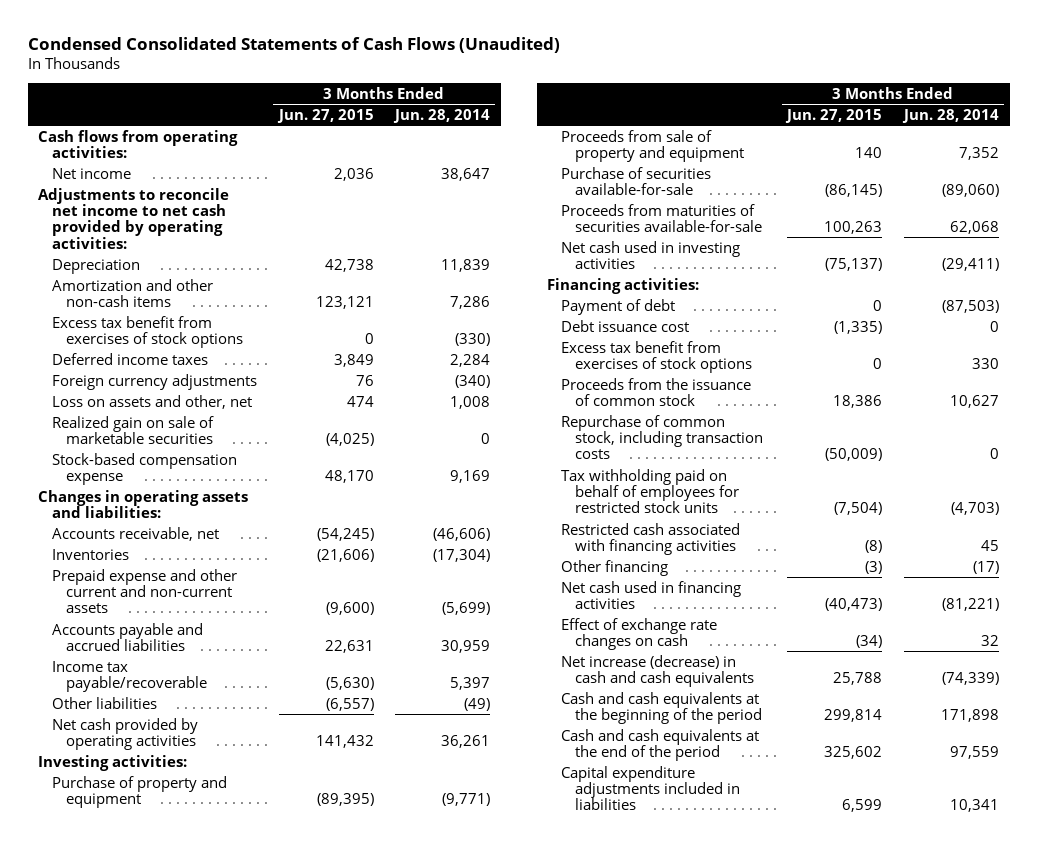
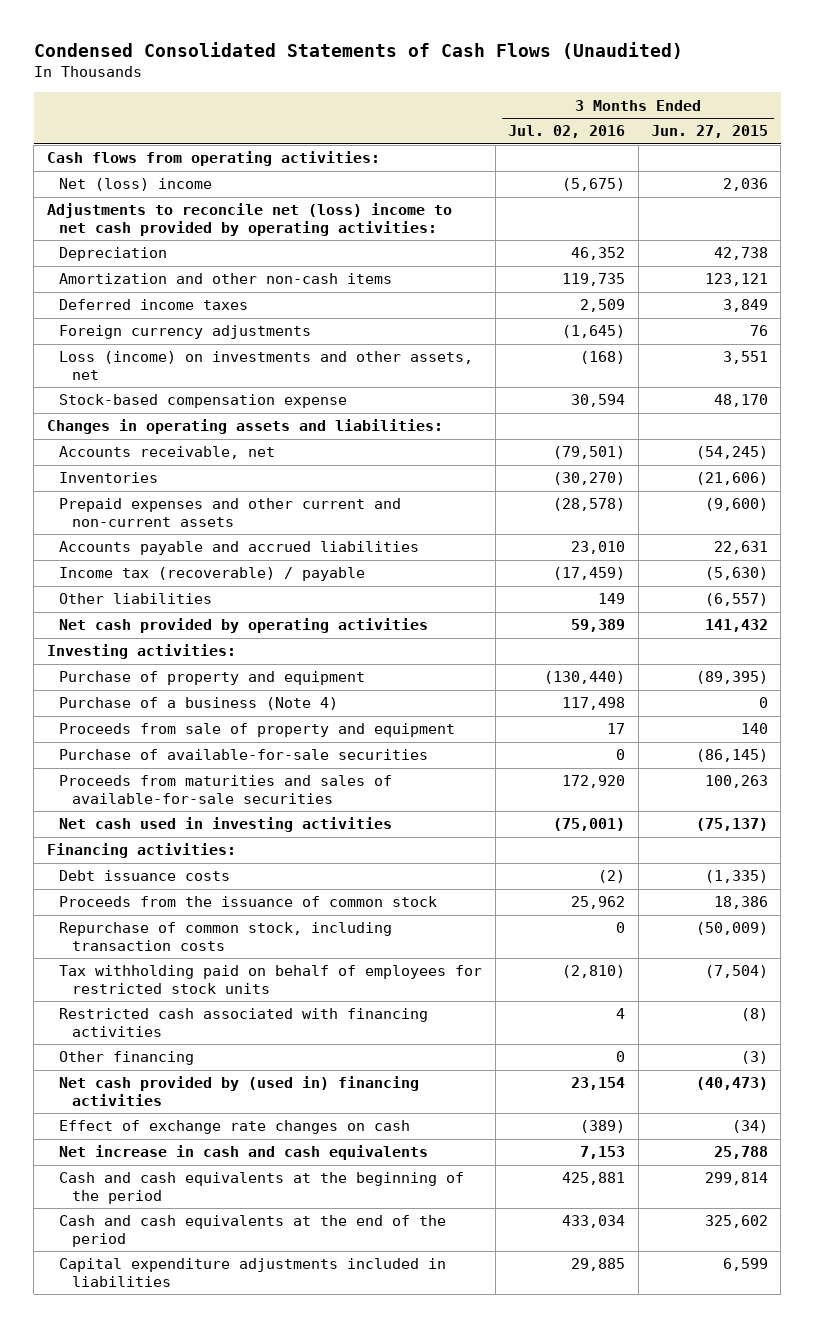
- | 3 Months Ended Jun. 27, 2015 | 3 Months Ended Jun. 28, 2014
+ | 3 Months Ended Jul. 02, 2016 | 3 Months Ended Jun. 27, 2015
- Net income | 2,036 | 38,647
- Adjustments to reconcile net income to net cash provided by operating activities:
+ Net (loss) income | (5,675) | 2,036
+ Adjustments to reconcile net (loss) income to net cash provided by operating activities:
- Excess tax benefit from exercises of stock options | 0 | (330)
- Loss on assets and other, net | 474 | 1,008
- Realized gain on sale of marketable securities | (4,025) | 0
+ Loss (income) on investments and other assets, net | (168) | 3,551
- Prepaid expense and other current and non-current assets | (9,600) | (5,699)
+ Prepaid expenses and other current and non-current assets | (28,578) | (9,600)
- Income tax payable/recoverable | (5,630) | 5,397
+ Income tax (recoverable) / payable | (17,459) | (5,630)
+ Purchase of a business (Note 4) | 117,498 | 0
- Purchase of securities available-for-sale | (86,145) | (89,060)
- Proceeds from maturities of securities available-for-sale | 100,263 | 62,068
+ Purchase of available-for-sale securities | 0 | (86,145)
+ Proceeds from maturities and sales of available-for-sale securities | 172,920 | 100,263
- Payment of debt | 0 | (87,503)
- Debt issuance cost | (1,335) | 0
- Excess tax benefit from exercises of stock options | 0 | 330
+ Debt issuance costs | (2) | (1,335)
- Net cash used in financing activities | (40,473) | (81,221)
+ Net cash provided by (used in) financing activities | 23,154 | (40,473)
- Net increase (decrease) in cash and cash equivalents | 25,788 | (74,339)
+ Net increase in cash and cash equivalents | 7,153 | 25,788

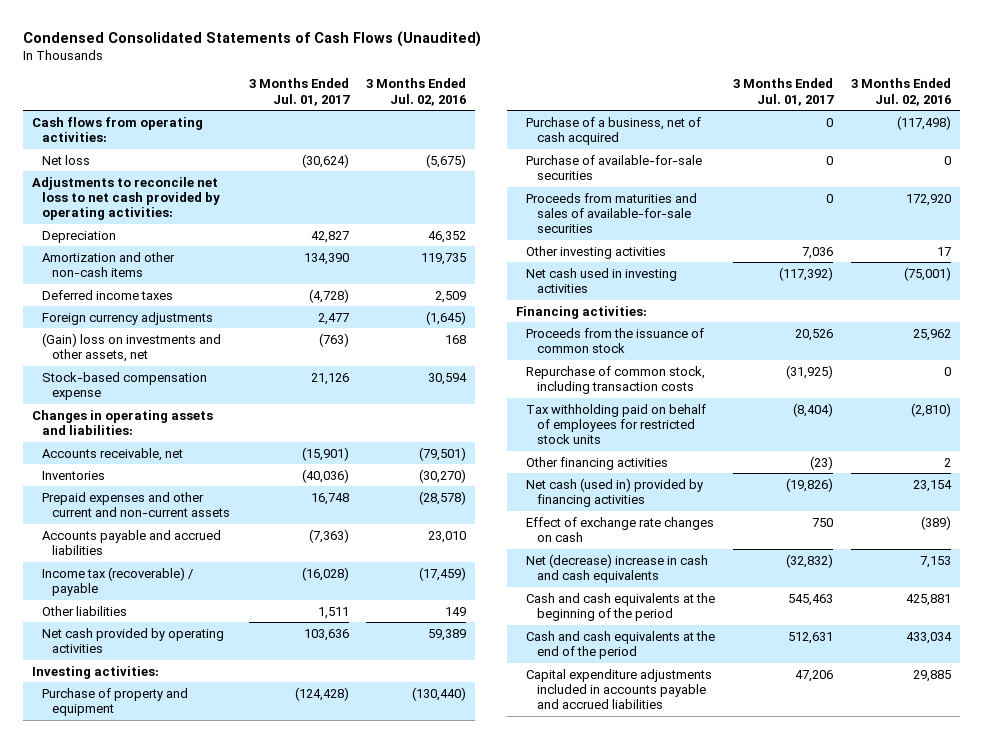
- | 3 Months Ended Jul. 02, 2016 | 3 Months Ended Jun. 27, 2015
+ | 3 Months Ended Jul. 01, 2017 | 3 Months Ended Jul. 02, 2016
- Net (loss) income | (5,675) | 2,036
- Adjustments to reconcile net (loss) income to net cash provided by operating activities:
+ Net loss | (30,624) | (5,675)
+ Adjustments to reconcile net loss to net cash provided by operating activities:
- Loss (income) on investments and other assets, net | (168) | 3,551
+ (Gain) loss on investments and other assets, net | (763) | 168
- Purchase of a business (Note 4) | 117,498 | 0
- Proceeds from sale of property and equipment | 17 | 140
+ Purchase of a business, net of cash acquired | 0 | (117,498)
+ Other investing activities | 7,036 | 17
- Debt issuance costs | (2) | (1,335)
- Restricted cash associated with financing activities | 4 | (8)
- Other financing | 0 | (3)
- Net cash provided by (used in) financing activities | 23,154 | (40,473)
+ Other financing activities | (23) | 2
+ Net cash (used in) provided by financing activities | (19,826) | 23,154
- Net increase in cash and cash equivalents | 7,153 | 25,788
+ Net (decrease) increase in cash and cash equivalents | (32,832) | 7,153
- Capital expenditure adjustments included in liabilities | 29,885 | 6,599
+ Capital expenditure adjustments included in accounts payable and accrued liabilities | 47,206 | 29,885

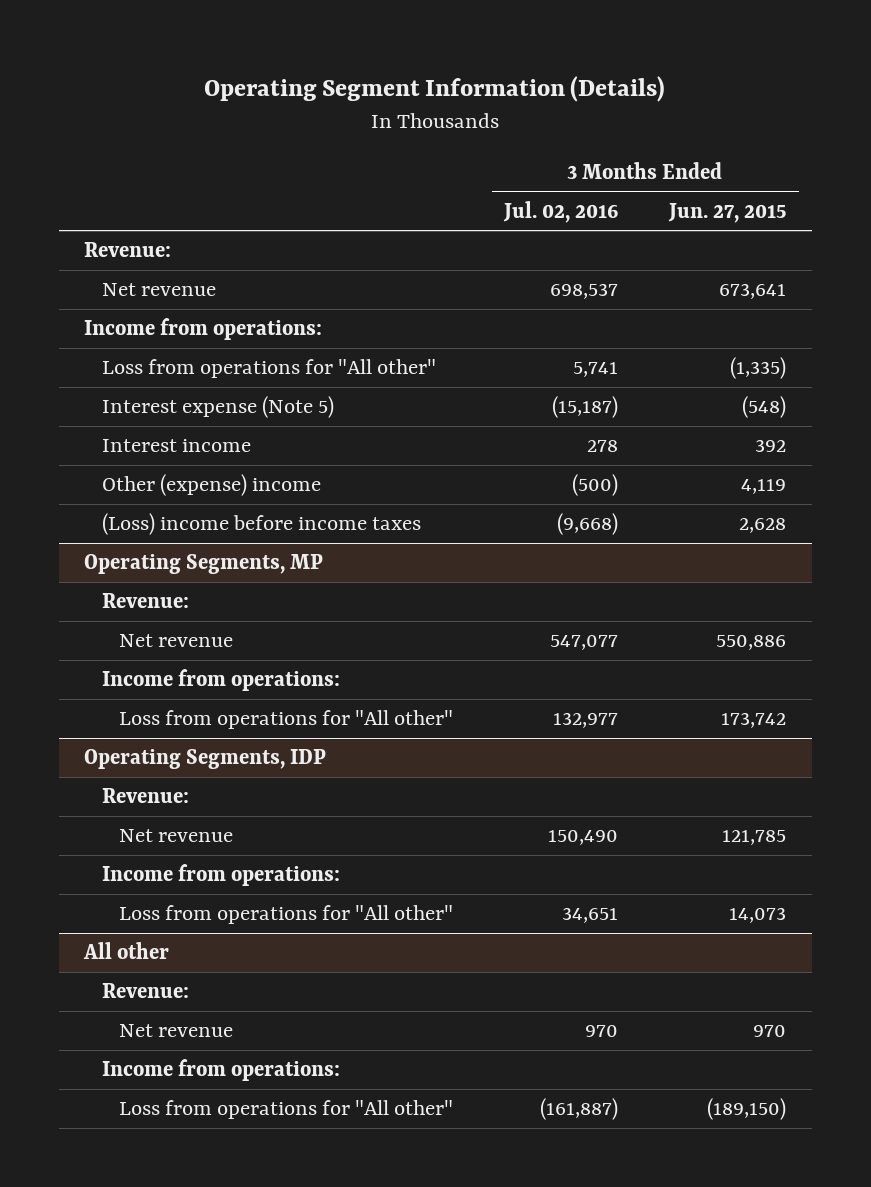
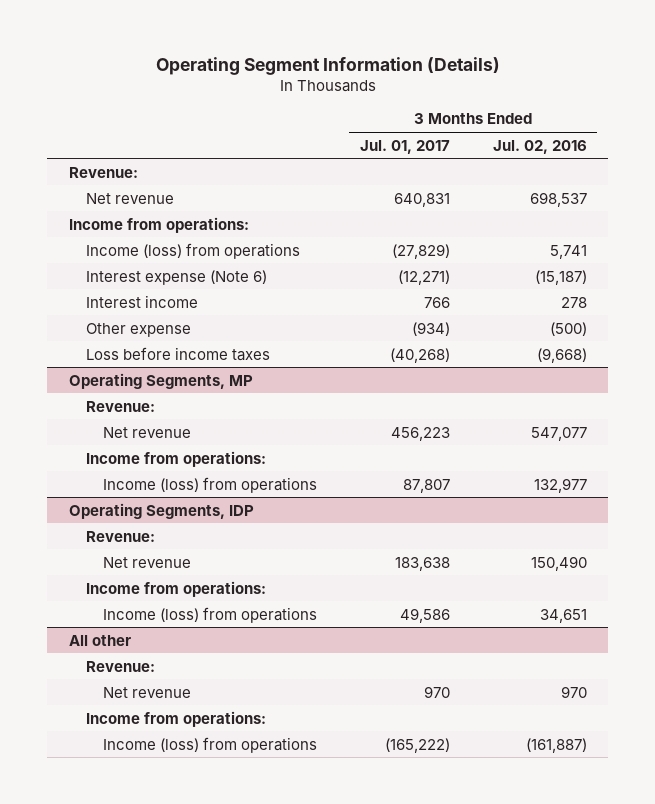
- | 3 Months Ended Jul. 02, 2016 | 3 Months Ended Jun. 27, 2015
+ | 3 Months Ended Jul. 01, 2017 | 3 Months Ended Jul. 02, 2016
- Loss from operations for "All other" | 5,741 | (1,335)
- Interest expense (Note 5) | (15,187) | (548)
+ Income (loss) from operations | (27,829) | 5,741
+ Interest expense (Note 6) | (12,271) | (15,187)
- Other (expense) income | (500) | 4,119
- (Loss) income before income taxes | (9,668) | 2,628
+ Other expense | (934) | (500)
+ Loss before income taxes | (40,268) | (9,668)
@ Operating Segments, MP
- Loss from operations for "All other" | 132,977 | 173,742
+ Income (loss) from operations | 87,807 | 132,977
@ Operating Segments, IDP
- Loss from operations for "All other" | 34,651 | 14,073
+ Income (loss) from operations | 49,586 | 34,651
@ All other
- Loss from operations for "All other" | (161,887) | (189,150)
+ Income (loss) from operations | (165,222) | (161,887)

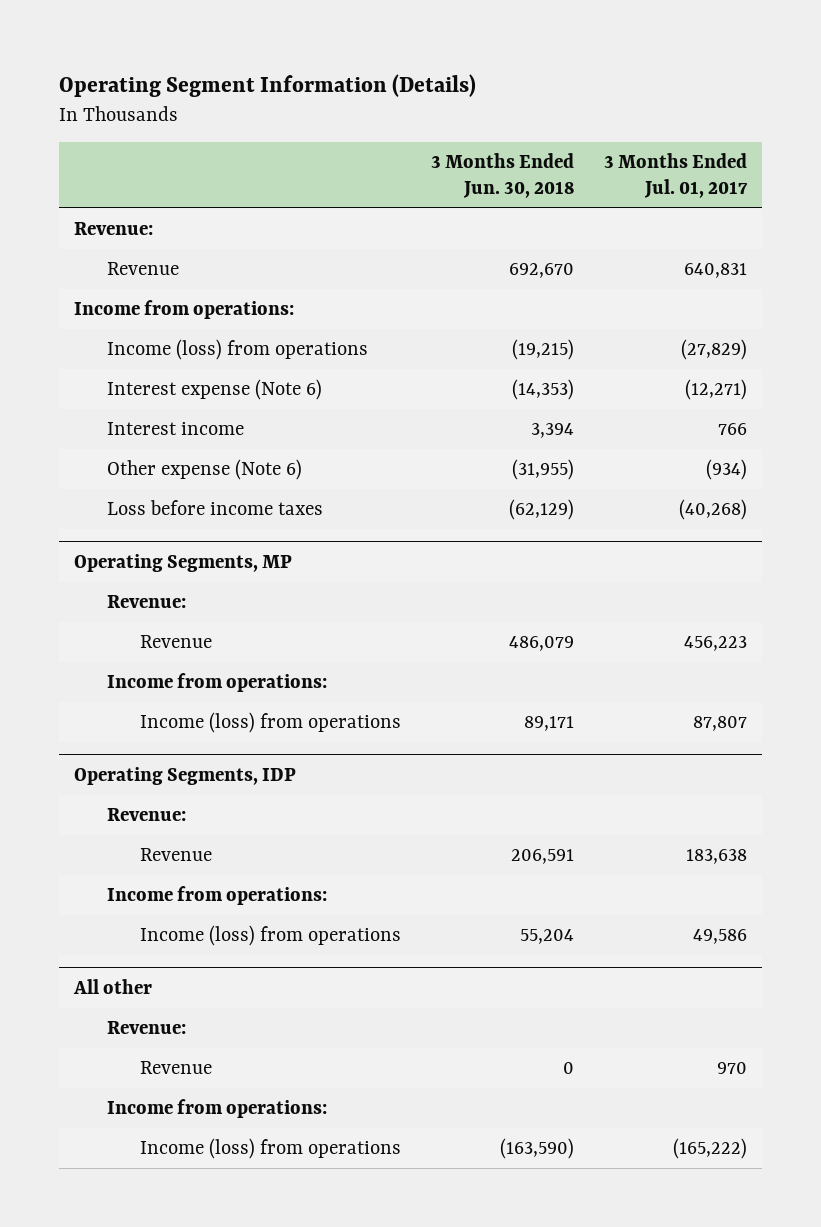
- | 3 Months Ended Jul. 01, 2017 | 3 Months Ended Jul. 02, 2016
+ | 3 Months Ended Jun. 30, 2018 | 3 Months Ended Jul. 01, 2017
- Net revenue | 640,831 | 698,537
+ Revenue | 692,670 | 640,831
- Other expense | (934) | (500)
+ Other expense (Note 6) | (31,955) | (934)
@ Operating Segments, MP
- Net revenue | 456,223 | 547,077
+ Revenue | 486,079 | 456,223
@ Operating Segments, IDP
- Net revenue | 183,638 | 150,490
+ Revenue | 206,591 | 183,638
@ All other
- Net revenue | 970 | 970
+ Revenue | 0 | 970

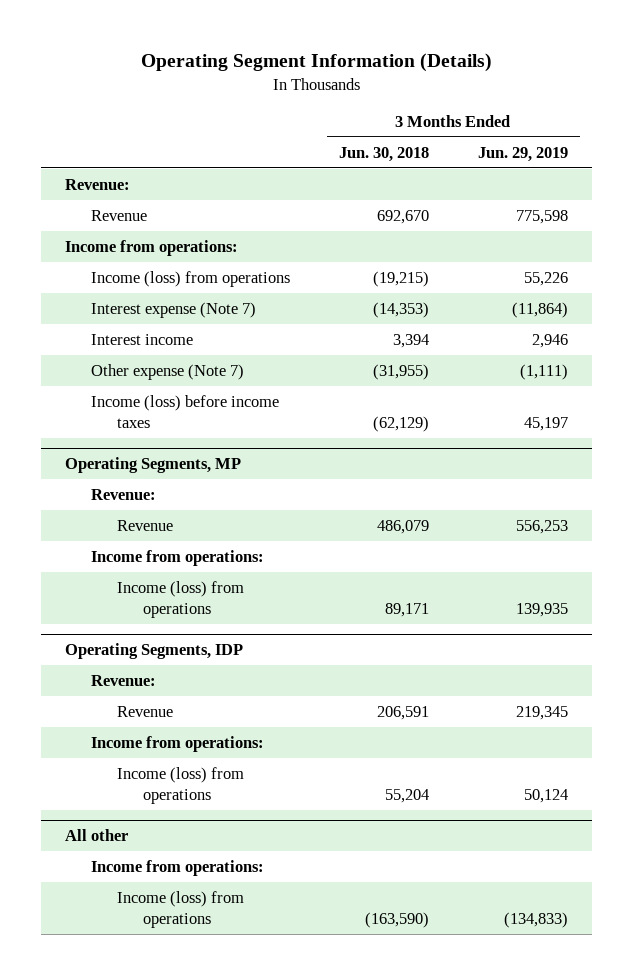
- | 3 Months Ended Jun. 30, 2018 | 3 Months Ended Jul. 01, 2017
+ | 3 Months Ended Jun. 30, 2018 | 3 Months Ended Jun. 29, 2019
- Interest expense (Note 6) | (14,353) | (12,271)
+ Interest expense (Note 7) | (14,353) | (11,864)
- Other expense (Note 6) | (31,955) | (934)
- Loss before income taxes | (62,129) | (40,268)
+ Other expense (Note 7) | (31,955) | (1,111)
+ Income (loss) before income taxes | (62,129) | 45,197
@ All other
- Revenue:
- Revenue | 0 | 970

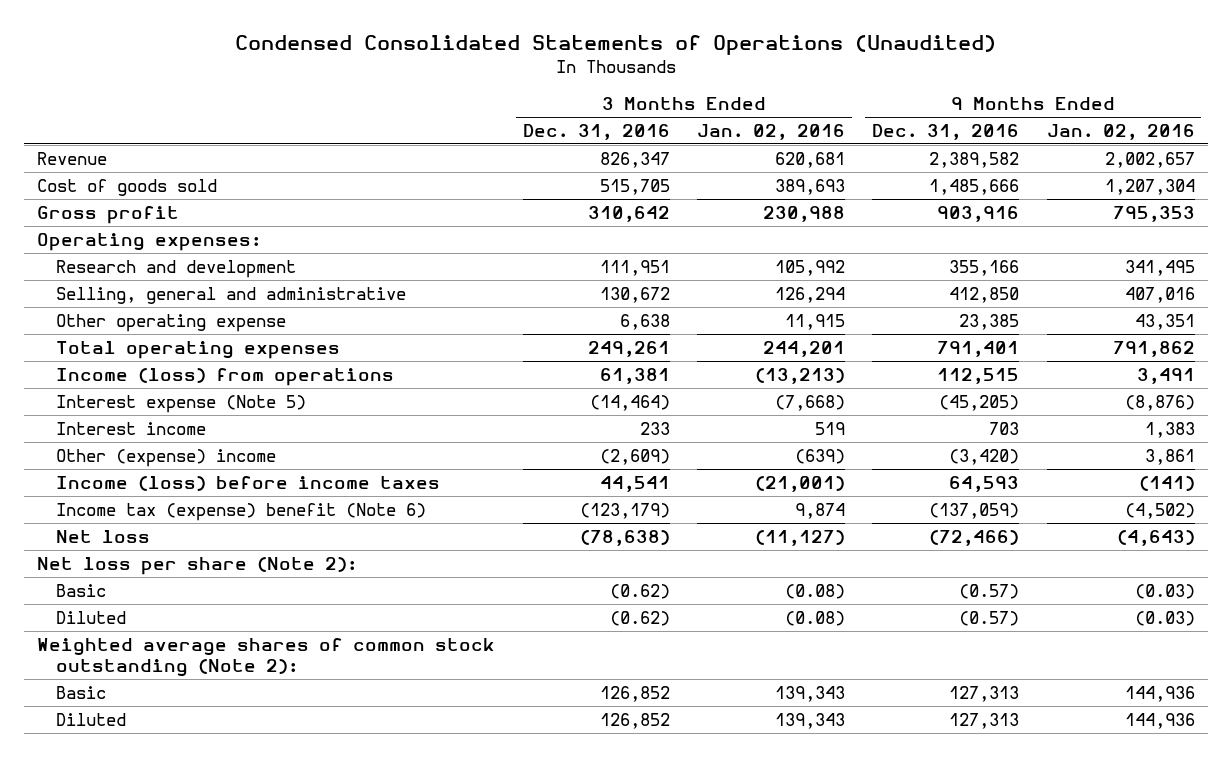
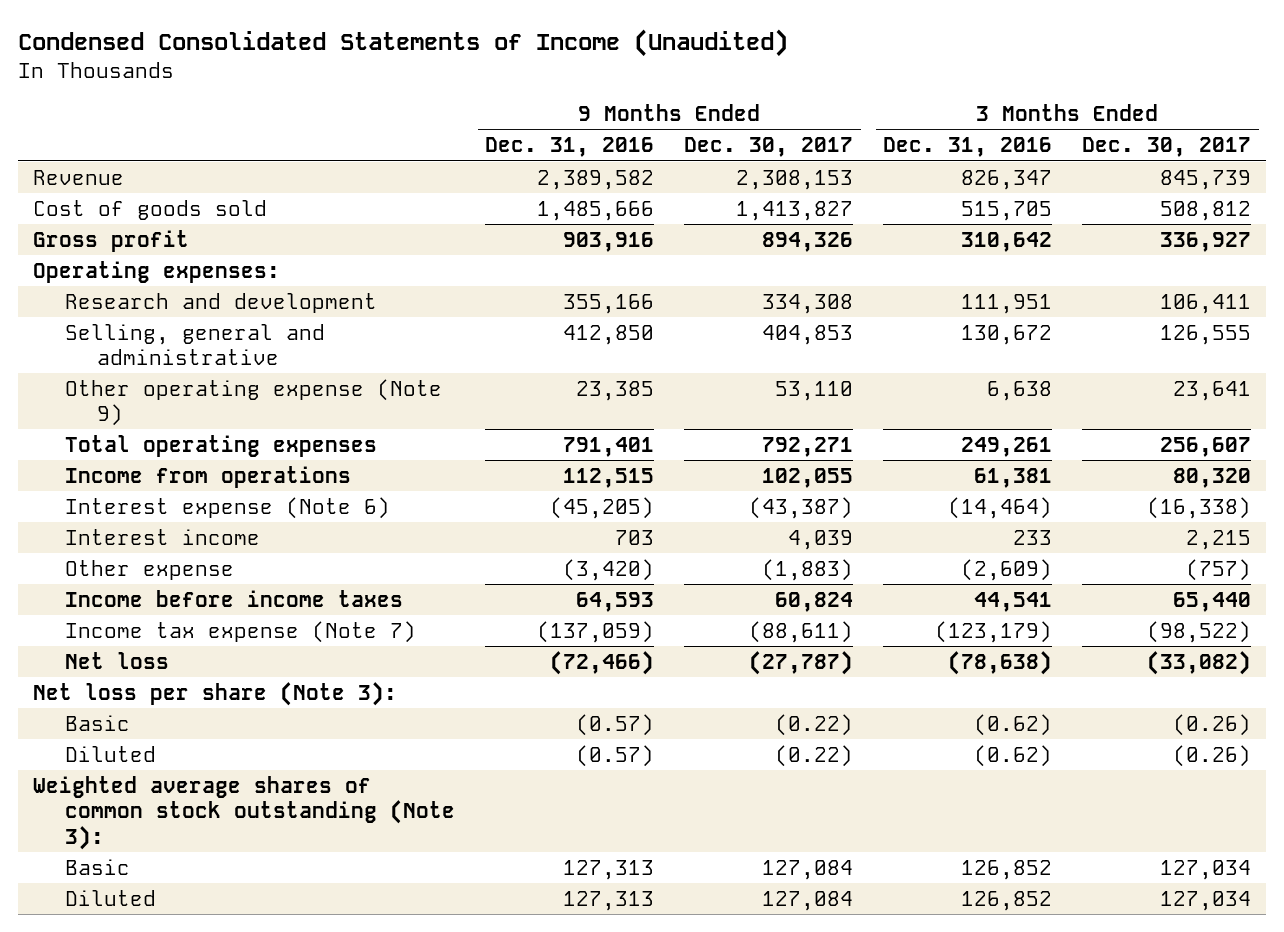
- Condensed Consolidated Statements of Operations (Unaudited)
+ Condensed Consolidated Statements of Income (Unaudited)
- | 3 Months Ended Dec. 31, 2016 | 3 Months Ended Jan. 02, 2016 | 9 Months Ended Dec. 31, 2016 | 9 Months Ended Jan. 02, 2016
+ | 9 Months Ended Dec. 31, 2016 | 9 Months Ended Dec. 30, 2017 | 3 Months Ended Dec. 31, 2016 | 3 Months Ended Dec. 30, 2017
- Other operating expense | 6,638 | 11,915 | 23,385 | 43,351
+ Other operating expense (Note 9) | 23,385 | 53,110 | 6,638 | 23,641
- Income (loss) from operations | 61,381 | (13,213) | 112,515 | 3,491
- Interest expense (Note 5) | (14,464) | (7,668) | (45,205) | (8,876)
+ Income from operations | 112,515 | 102,055 | 61,381 | 80,320
+ Interest expense (Note 6) | (45,205) | (43,387) | (14,464) | (16,338)
- Other (expense) income | (2,609) | (639) | (3,420) | 3,861
- Income (loss) before income taxes | 44,541 | (21,001) | 64,593 | (141)
- Income tax (expense) benefit (Note 6) | (123,179) | 9,874 | (137,059) | (4,502)
+ Other expense | (3,420) | (1,883) | (2,609) | (757)
+ Income before income taxes | 64,593 | 60,824 | 44,541 | 65,440
+ Income tax expense (Note 7) | (137,059) | (88,611) | (123,179) | (98,522)
- Net loss per share (Note 2):
+ Net loss per share (Note 3):
- Weighted average shares of common stock outstanding (Note 2):
+ Weighted average shares of common stock outstanding (Note 3):

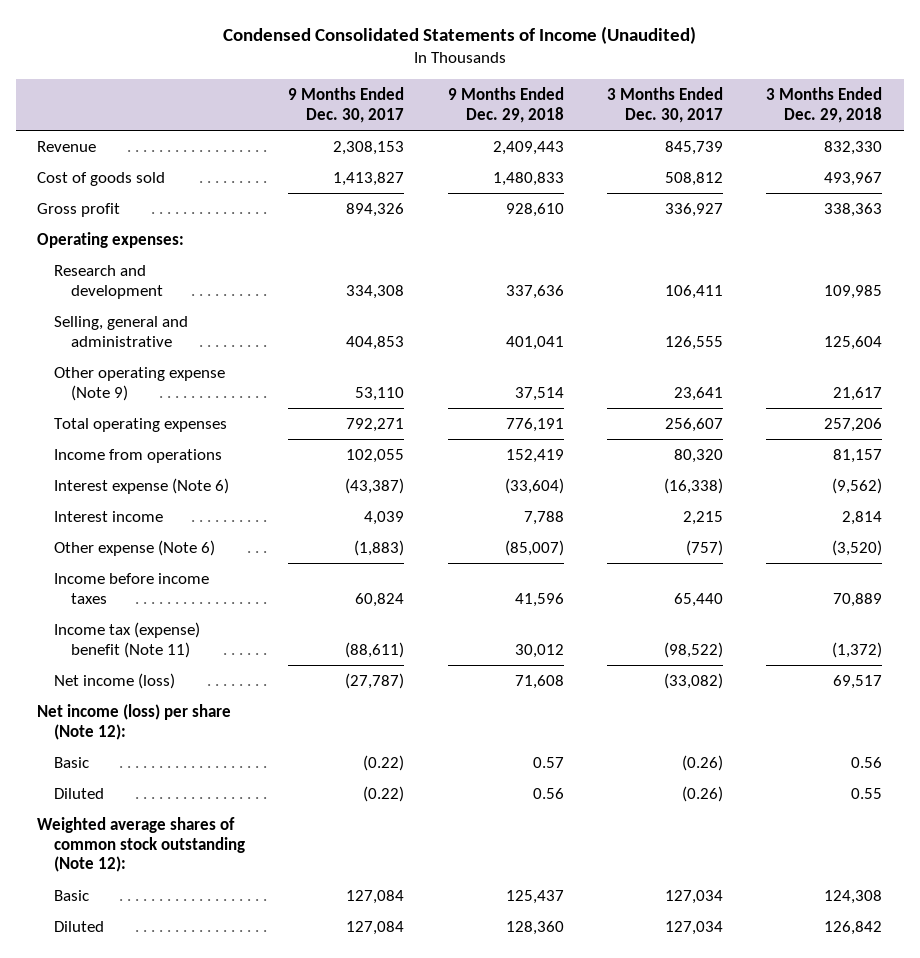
- | 9 Months Ended Dec. 31, 2016 | 9 Months Ended Dec. 30, 2017 | 3 Months Ended Dec. 31, 2016 | 3 Months Ended Dec. 30, 2017
+ | 9 Months Ended Dec. 30, 2017 | 9 Months Ended Dec. 29, 2018 | 3 Months Ended Dec. 30, 2017 | 3 Months Ended Dec. 29, 2018
- Other expense | (3,420) | (1,883) | (2,609) | (757)
+ Other expense (Note 6) | (1,883) | (85,007) | (757) | (3,520)
- Income tax expense (Note 7) | (137,059) | (88,611) | (123,179) | (98,522)
- Net loss | (72,466) | (27,787) | (78,638) | (33,082)
- Net loss per share (Note 3):
+ Income tax (expense) benefit (Note 11) | (88,611) | 30,012 | (98,522) | (1,372)
+ Net income (loss) | (27,787) | 71,608 | (33,082) | 69,517
+ Net income (loss) per share (Note 12):
- Weighted average shares of common stock outstanding (Note 3):
+ Weighted average shares of common stock outstanding (Note 12):

